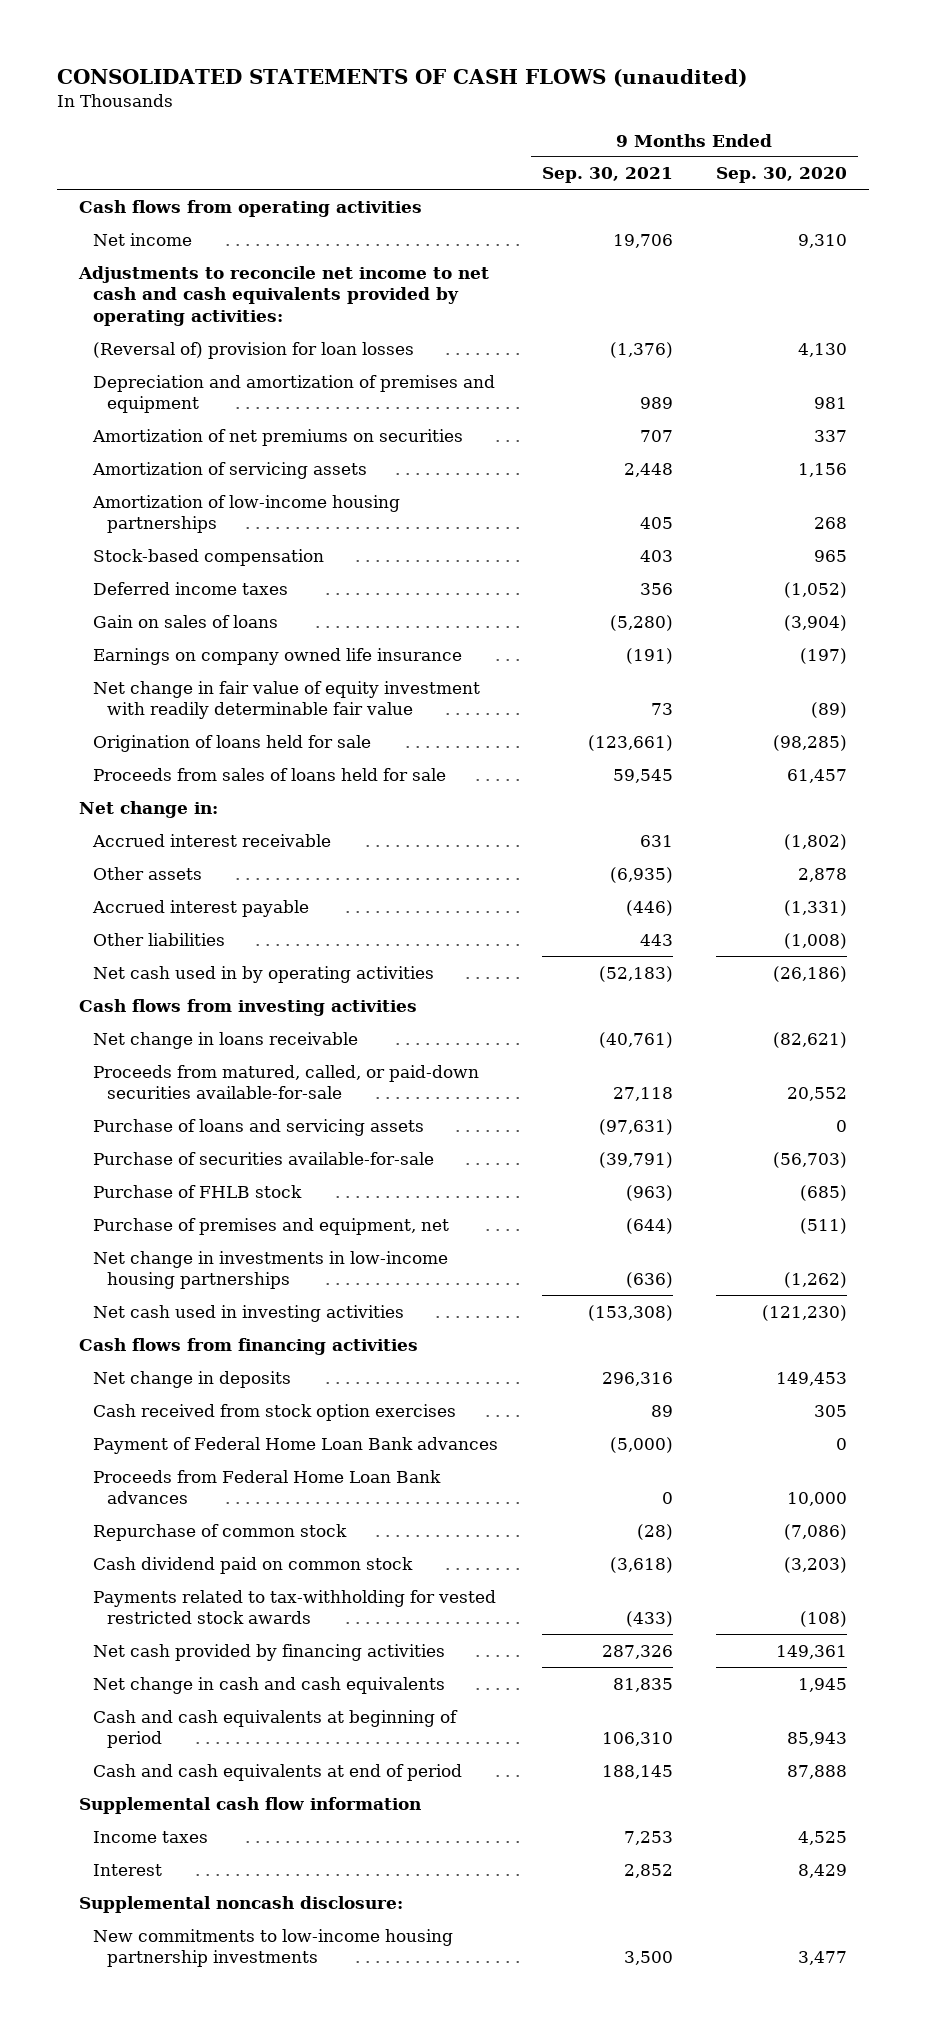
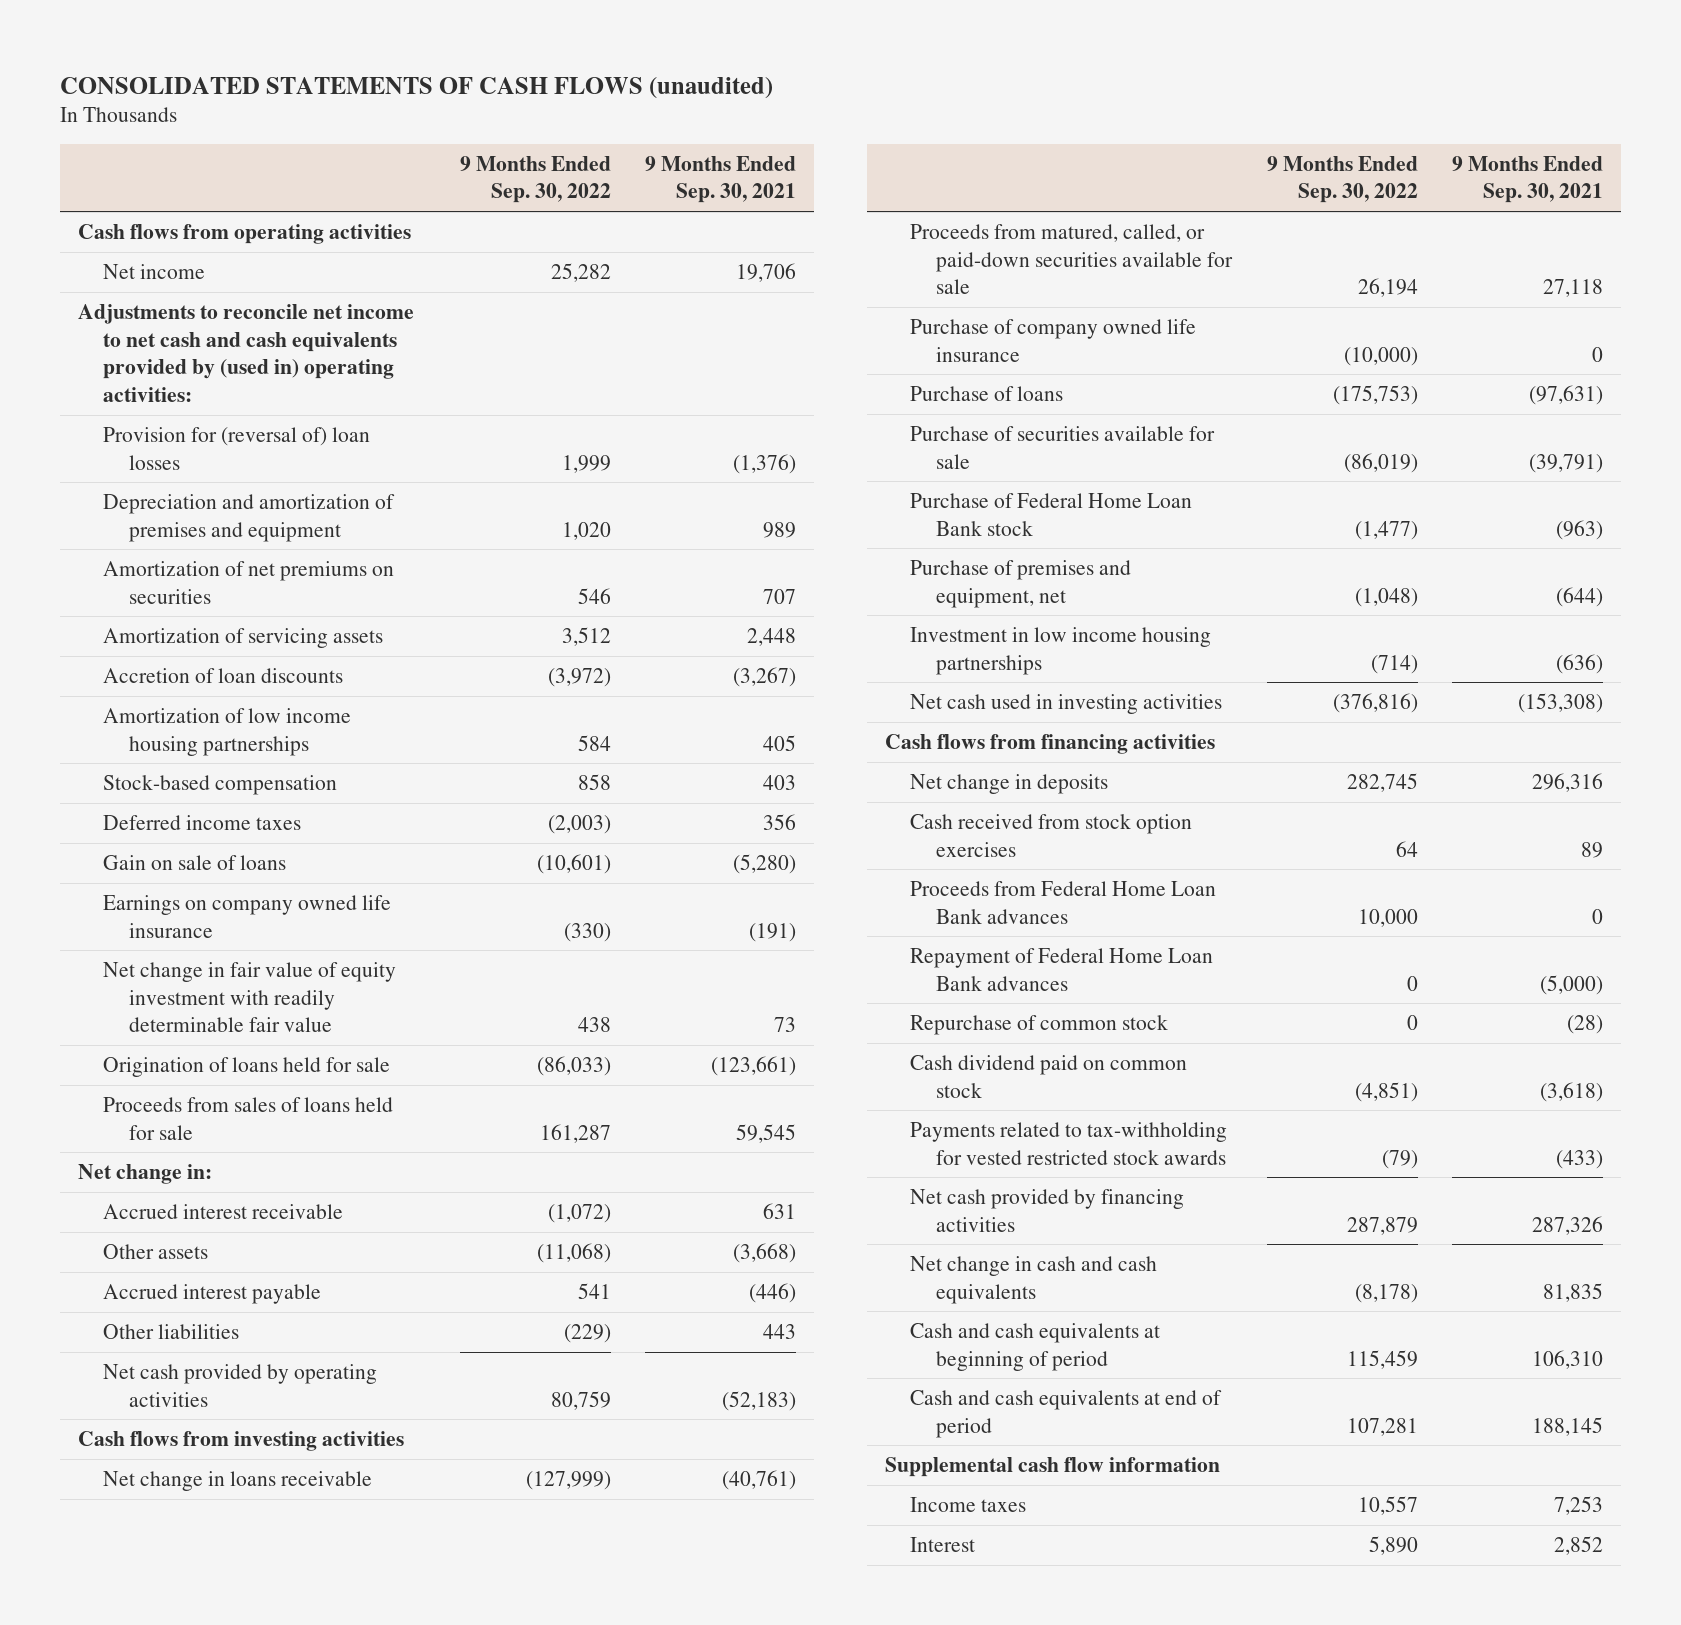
- | 9 Months Ended Sep. 30, 2021 | 9 Months Ended Sep. 30, 2020
+ | 9 Months Ended Sep. 30, 2022 | 9 Months Ended Sep. 30, 2021
- Adjustments to reconcile net income to net cash and cash equivalents provided by operating activities:
- (Reversal of) provision for loan losses | (1,376) | 4,130
+ Adjustments to reconcile net income to net cash and cash equivalents provided by (used in) operating activities:
+ Provision for (reversal of) loan losses | 1,999 | (1,376)
- Amortization of low-income housing partnerships | 405 | 268
+ Accretion of loan discounts | (3,972) | (3,267)
+ Amortization of low income housing partnerships | 584 | 405
- Gain on sales of loans | (5,280) | (3,904)
+ Gain on sale of loans | (10,601) | (5,280)
- Other assets | (6,935) | 2,878
+ Other assets | (11,068) | (3,668)
- Net cash used in by operating activities | (52,183) | (26,186)
+ Net cash provided by operating activities | 80,759 | (52,183)
- Proceeds from matured, called, or paid-down securities available-for-sale | 27,118 | 20,552
- Purchase of loans and servicing assets | (97,631) | 0
- Purchase of securities available-for-sale | (39,791) | (56,703)
- Purchase of FHLB stock | (963) | (685)
+ Proceeds from matured, called, or paid-down securities available for sale | 26,194 | 27,118
+ Purchase of company owned life insurance | (10,000) | 0
+ Purchase of loans | (175,753) | (97,631)
+ Purchase of securities available for sale | (86,019) | (39,791)
+ Purchase of Federal Home Loan Bank stock | (1,477) | (963)
- Net change in investments in low-income housing partnerships | (636) | (1,262)
+ Investment in low income housing partnerships | (714) | (636)
- Payment of Federal Home Loan Bank advances | (5,000) | 0
+ Repayment of Federal Home Loan Bank advances | 0 | (5,000)
- Supplemental noncash disclosure:
- New commitments to low-income housing partnership investments | 3,500 | 3,477

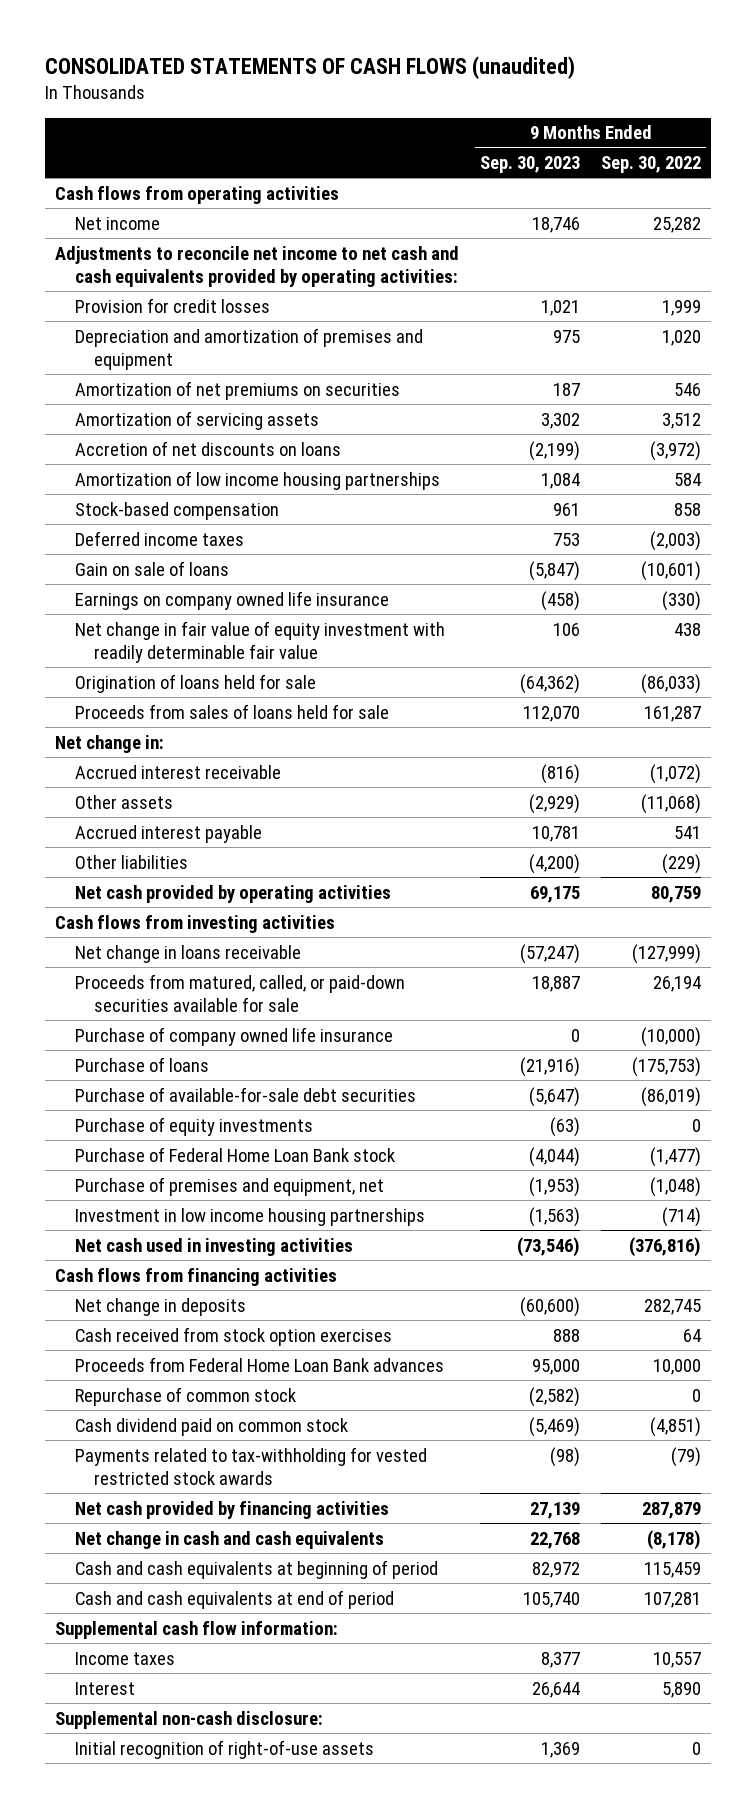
- | 9 Months Ended Sep. 30, 2022 | 9 Months Ended Sep. 30, 2021
+ | 9 Months Ended Sep. 30, 2023 | 9 Months Ended Sep. 30, 2022
- Adjustments to reconcile net income to net cash and cash equivalents provided by (used in) operating activities:
- Provision for (reversal of) loan losses | 1,999 | (1,376)
+ Adjustments to reconcile net income to net cash and cash equivalents provided by operating activities:
+ Provision for credit losses | 1,021 | 1,999
- Accretion of loan discounts | (3,972) | (3,267)
+ Accretion of net discounts on loans | (2,199) | (3,972)
- Purchase of securities available for sale | (86,019) | (39,791)
+ Purchase of available-for-sale debt securities | (5,647) | (86,019)
+ Purchase of equity investments | (63) | 0
- Repayment of Federal Home Loan Bank advances | 0 | (5,000)
- Supplemental cash flow information
+ Supplemental cash flow information:
+ Supplemental non-cash disclosure:
+ Initial recognition of right-of-use assets | 1,369 | 0

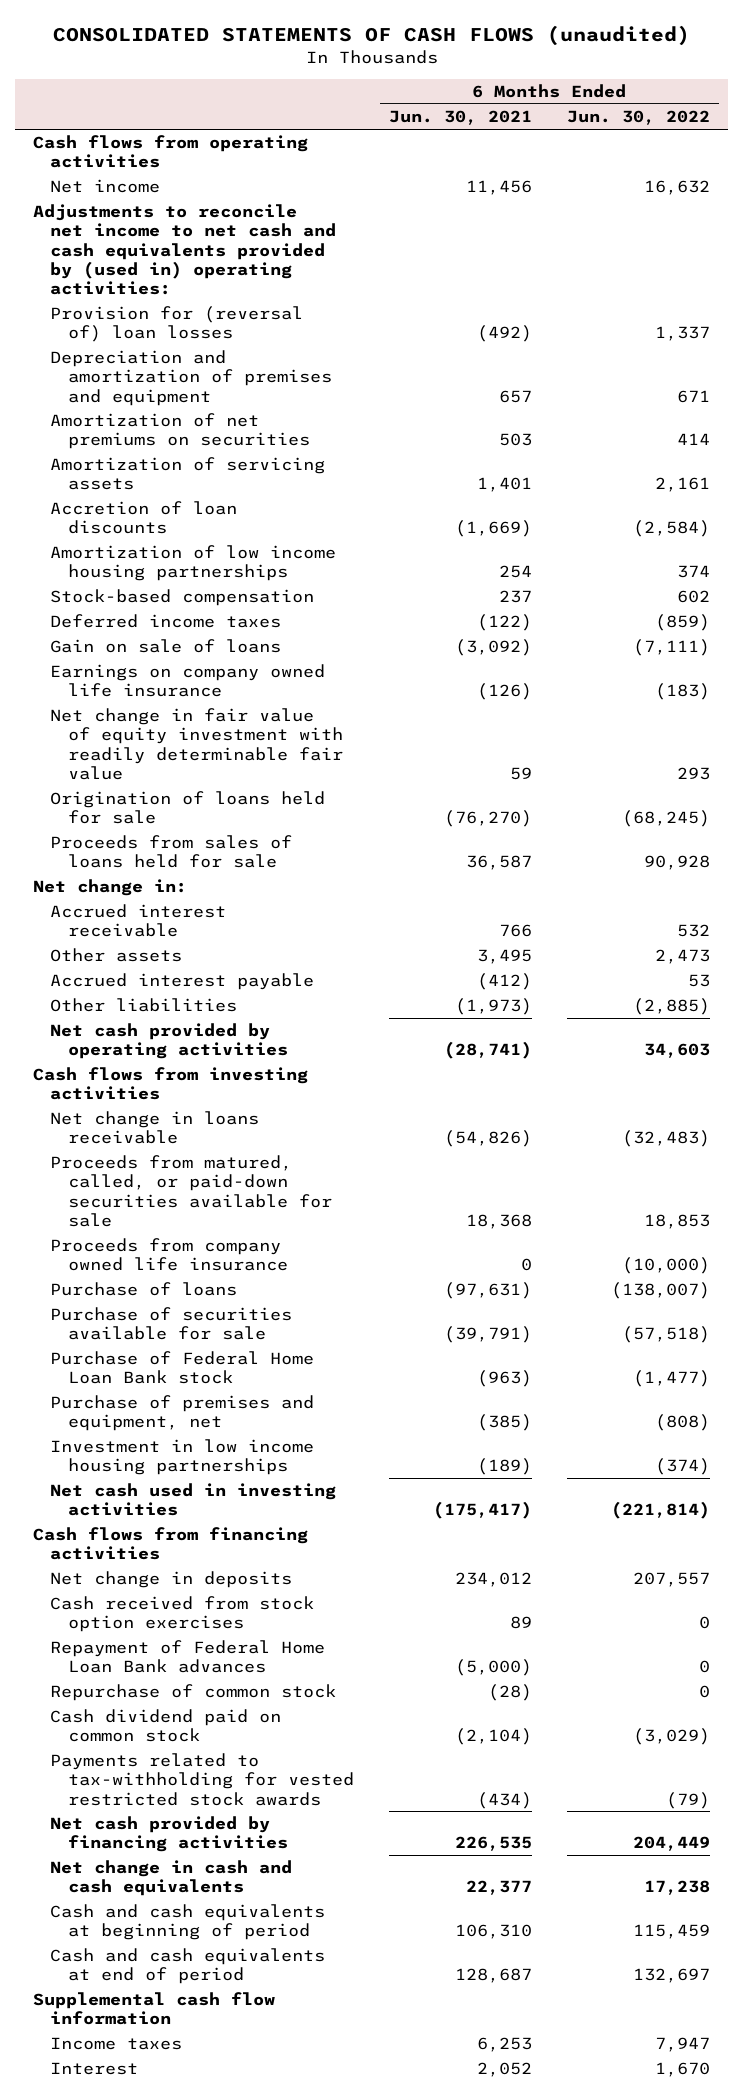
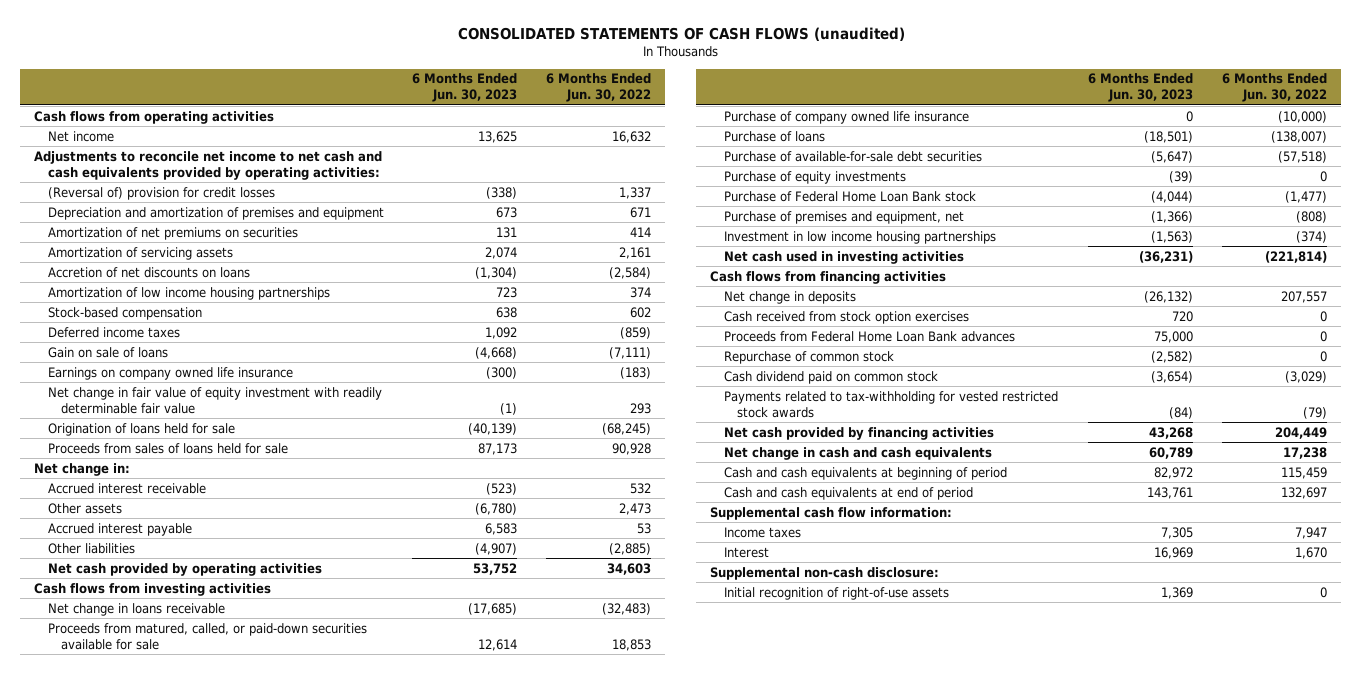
- | 6 Months Ended Jun. 30, 2021 | 6 Months Ended Jun. 30, 2022
+ | 6 Months Ended Jun. 30, 2023 | 6 Months Ended Jun. 30, 2022
- Adjustments to reconcile net income to net cash and cash equivalents provided by (used in) operating activities:
- Provision for (reversal of) loan losses | (492) | 1,337
+ Adjustments to reconcile net income to net cash and cash equivalents provided by operating activities:
+ (Reversal of) provision for credit losses | (338) | 1,337
- Accretion of loan discounts | (1,669) | (2,584)
+ Accretion of net discounts on loans | (1,304) | (2,584)
- Proceeds from company owned life insurance | 0 | (10,000)
+ Purchase of company owned life insurance | 0 | (10,000)
- Purchase of securities available for sale | (39,791) | (57,518)
+ Purchase of available-for-sale debt securities | (5,647) | (57,518)
+ Purchase of equity investments | (39) | 0
- Repayment of Federal Home Loan Bank advances | (5,000) | 0
+ Proceeds from Federal Home Loan Bank advances | 75,000 | 0
- Supplemental cash flow information
+ Supplemental cash flow information:
+ Supplemental non-cash disclosure:
+ Initial recognition of right-of-use assets | 1,369 | 0

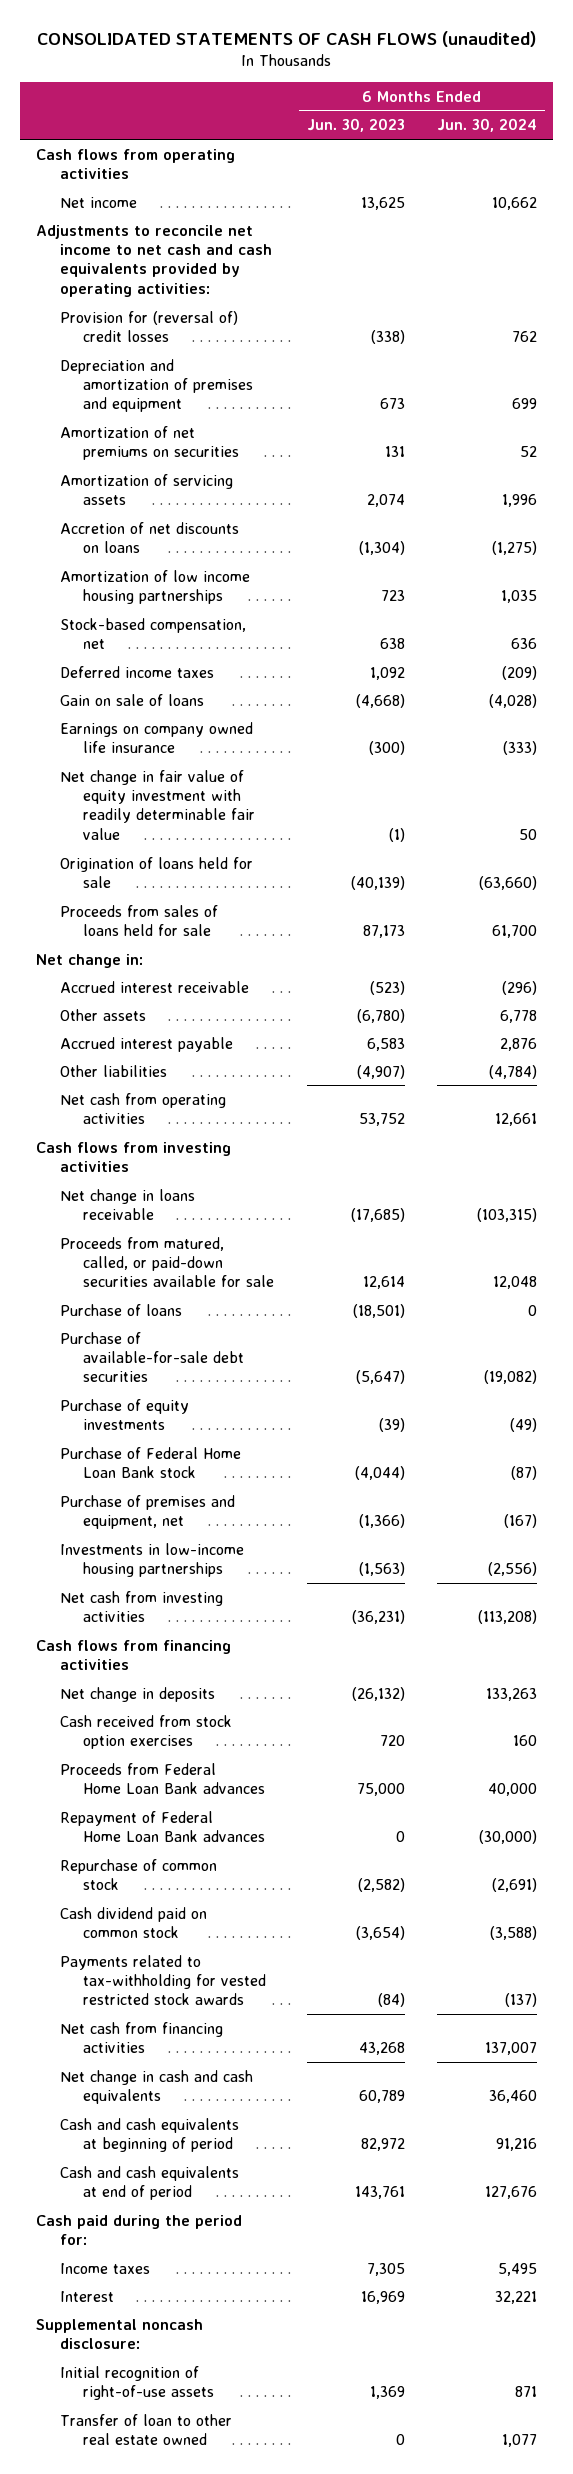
- | 6 Months Ended Jun. 30, 2023 | 6 Months Ended Jun. 30, 2022
+ | 6 Months Ended Jun. 30, 2023 | 6 Months Ended Jun. 30, 2024
- (Reversal of) provision for credit losses | (338) | 1,337
+ Provision for (reversal of) credit losses | (338) | 762
- Stock-based compensation | 638 | 602
+ Stock-based compensation, net | 638 | 636
- Net cash provided by operating activities | 53,752 | 34,603
+ Net cash from operating activities | 53,752 | 12,661
- Purchase of company owned life insurance | 0 | (10,000)
- Investment in low income housing partnerships | (1,563) | (374)
- Net cash used in investing activities | (36,231) | (221,814)
+ Investments in low-income housing partnerships | (1,563) | (2,556)
+ Net cash from investing activities | (36,231) | (113,208)
+ Repayment of Federal Home Loan Bank advances | 0 | (30,000)
- Net cash provided by financing activities | 43,268 | 204,449
+ Net cash from financing activities | 43,268 | 137,007
- Supplemental cash flow information:
+ Cash paid during the period for:
- Supplemental non-cash disclosure:
+ Supplemental noncash disclosure:
+ Transfer of loan to other real estate owned | 0 | 1,077

